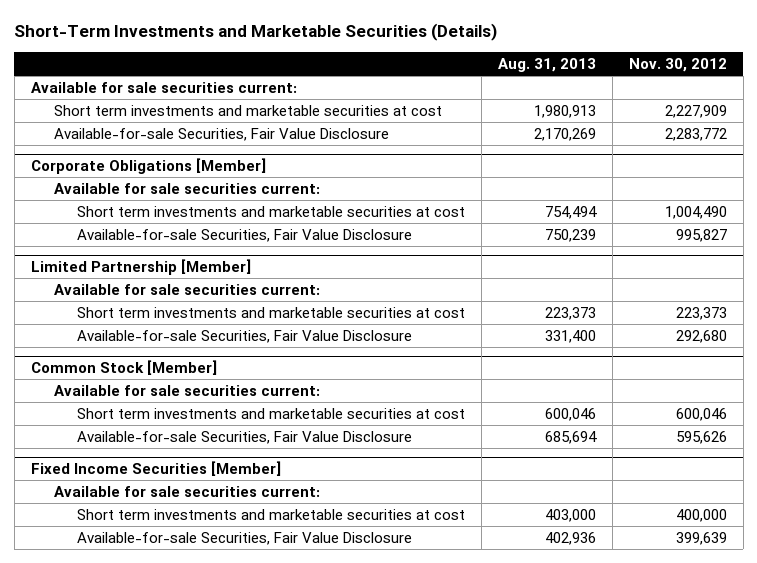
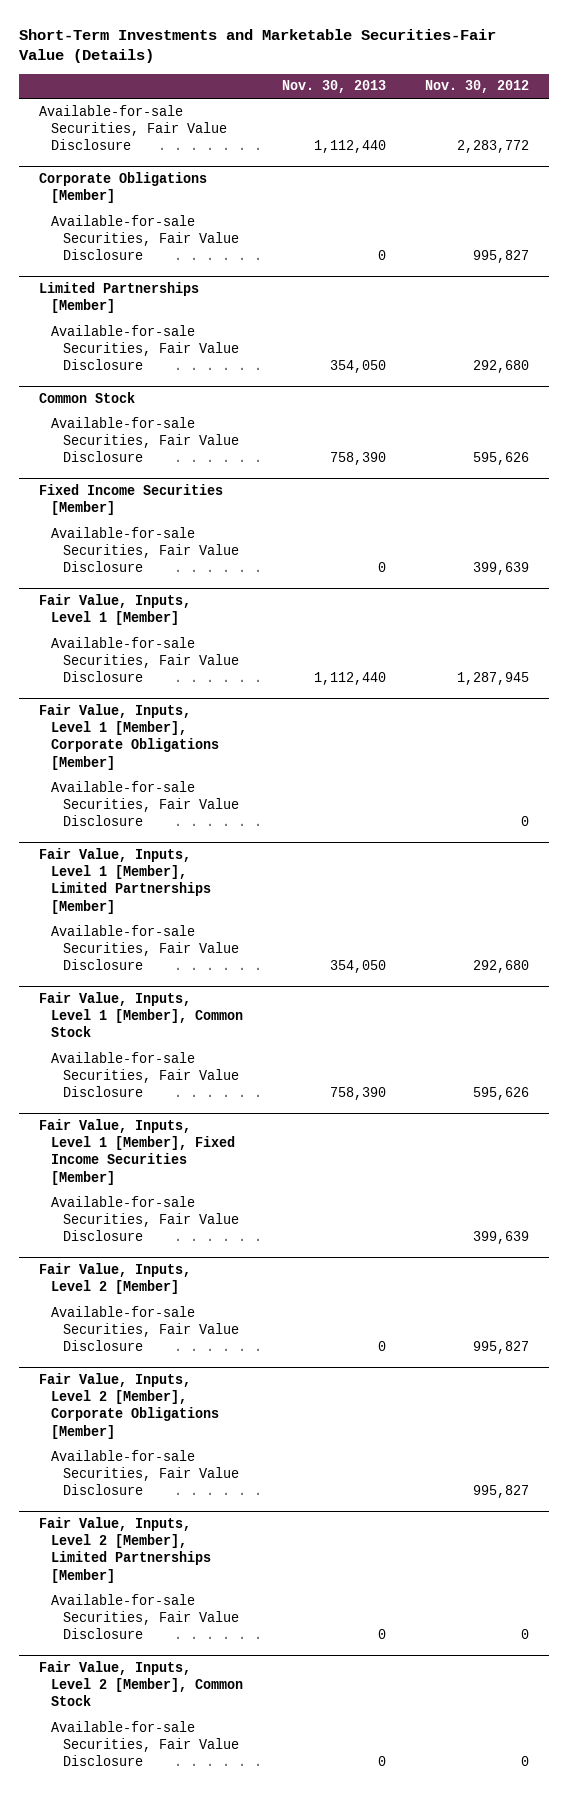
- Short-Term Investments and Marketable Securities (Details)
+ Short-Term Investments and Marketable Securities-Fair Value (Details)
- | Aug. 31, 2013 | Nov. 30, 2012
+ | Nov. 30, 2013 | Nov. 30, 2012
- Available for sale securities current:
- Short term investments and marketable securities at cost | 1,980,913 | 2,227,909
@ Corporate Obligations [Member]
- Available for sale securities current:
- Short term investments and marketable securities at cost | 754,494 | 1,004,490
- Limited Partnership [Member]
- Available for sale securities current:
- Short term investments and marketable securities at cost | 223,373 | 223,373
+ Limited Partnerships [Member]
- Common Stock [Member]
- Available for sale securities current:
- Short term investments and marketable securities at cost | 600,046 | 600,046
+ Common Stock
@ Fixed Income Securities [Member]
- Available for sale securities current:
- Short term investments and marketable securities at cost | 403,000 | 400,000
+ Fair Value, Inputs, Level 1 [Member]
+ Available-for-sale Securities, Fair Value Disclosure | 1,112,440 | 1,287,945
+ Fair Value, Inputs, Level 1 [Member], Corporate Obligations [Member]
+ Available-for-sale Securities, Fair Value Disclosure | | 0
+ Fair Value, Inputs, Level 1 [Member], Limited Partnerships [Member]
+ Available-for-sale Securities, Fair Value Disclosure | 354,050 | 292,680
+ Fair Value, Inputs, Level 1 [Member], Common Stock
+ Available-for-sale Securities, Fair Value Disclosure | 758,390 | 595,626
+ Fair Value, Inputs, Level 1 [Member], Fixed Income Securities [Member]
+ Available-for-sale Securities, Fair Value Disclosure | | 399,639
+ Fair Value, Inputs, Level 2 [Member]
+ Available-for-sale Securities, Fair Value Disclosure | 0 | 995,827
+ Fair Value, Inputs, Level 2 [Member], Corporate Obligations [Member]
+ Available-for-sale Securities, Fair Value Disclosure | | 995,827
+ Fair Value, Inputs, Level 2 [Member], Limited Partnerships [Member]
+ Available-for-sale Securities, Fair Value Disclosure | 0 | 0
+ Fair Value, Inputs, Level 2 [Member], Common Stock
+ Available-for-sale Securities, Fair Value Disclosure | 0 | 0

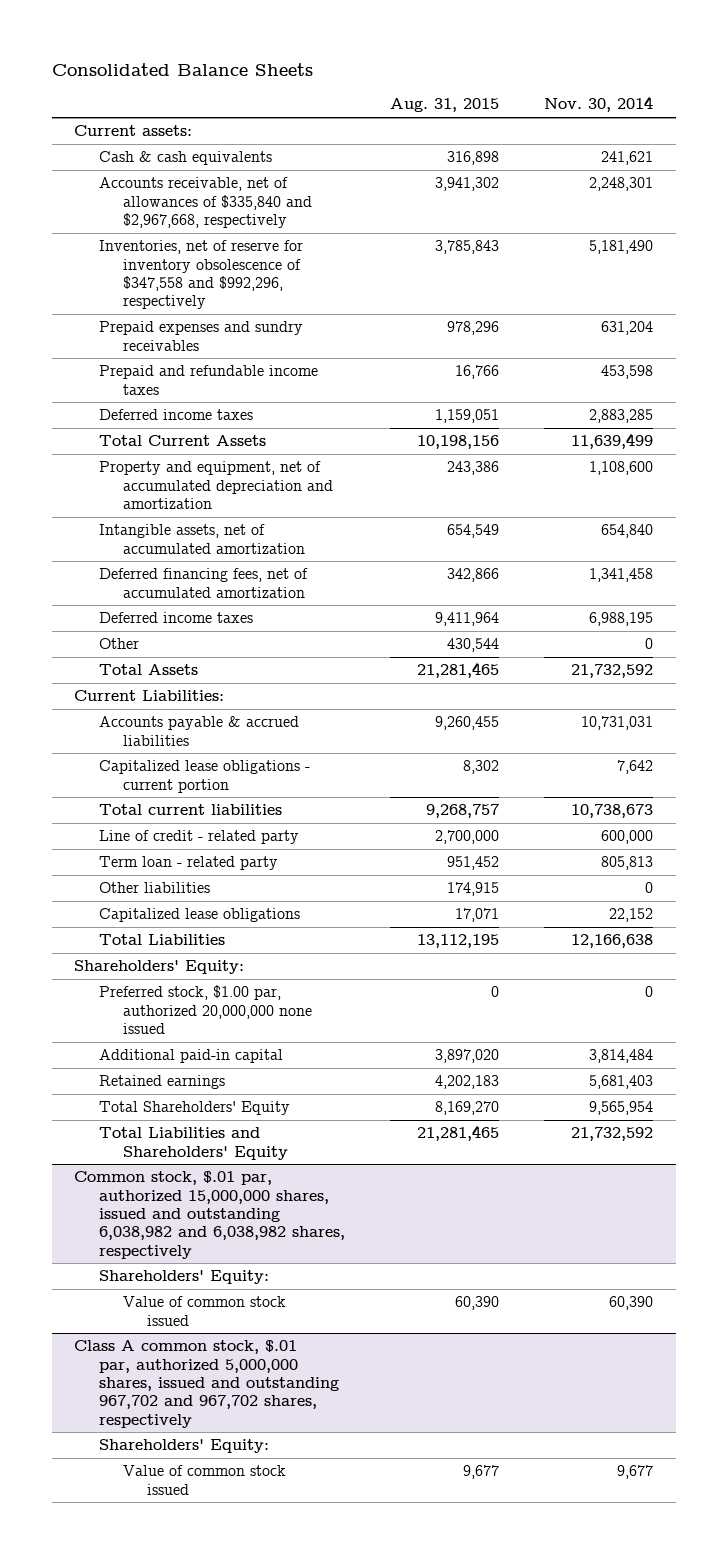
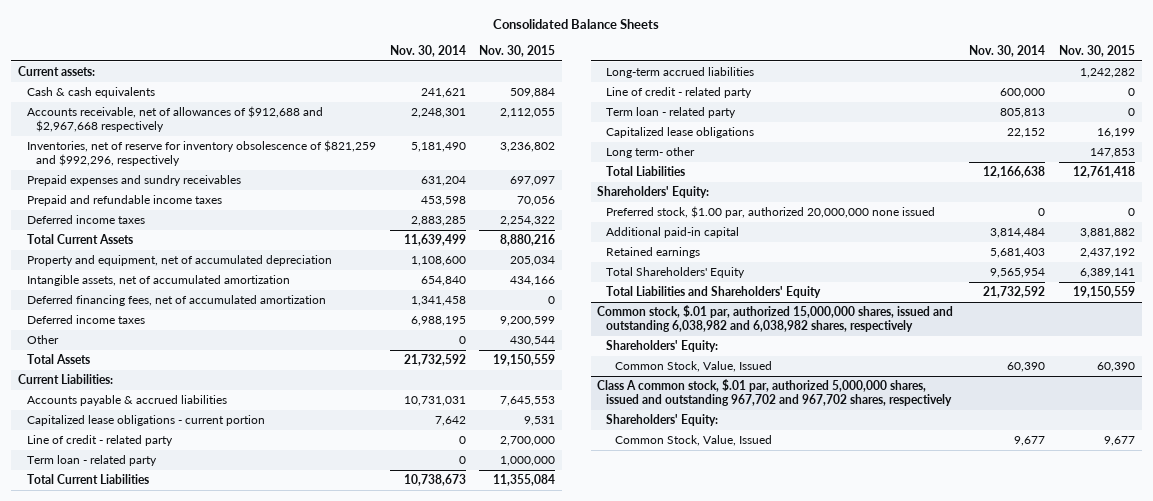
- | Aug. 31, 2015 | Nov. 30, 2014
+ | Nov. 30, 2014 | Nov. 30, 2015
- Accounts receivable, net of allowances of $335,840 and $2,967,668, respectively | 3,941,302 | 2,248,301
- Inventories, net of reserve for inventory obsolescence of $347,558 and $992,296, respectively | 3,785,843 | 5,181,490
+ Accounts receivable, net of allowances of $912,688 and $2,967,668 respectively | 2,248,301 | 2,112,055
+ Inventories, net of reserve for inventory obsolescence of $821,259 and $992,296, respectively | 5,181,490 | 3,236,802
- Property and equipment, net of accumulated depreciation and amortization | 243,386 | 1,108,600
+ Property and equipment, net of accumulated depreciation | 1,108,600 | 205,034
- Total current liabilities | 9,268,757 | 10,738,673
+ Line of credit - related party | 0 | 2,700,000
+ Term loan - related party | 0 | 1,000,000
+ Total Current Liabilities | 10,738,673 | 11,355,084
+ Long-term accrued liabilities | | 1,242,282
- Other liabilities | 174,915 | 0
+ Long term- other | | 147,853
@ Common stock, $.01 par, authorized 15,000,000 shares, issued and outstanding 6,038,982 and 6,038,982 shares, respectively
- Value of common stock issued | 60,390 | 60,390
+ Common Stock, Value, Issued | 60,390 | 60,390
@ Class A common stock, $.01 par, authorized 5,000,000 shares, issued and outstanding 967,702 and 967,702 shares, respectively
- Value of common stock issued | 9,677 | 9,677
+ Common Stock, Value, Issued | 9,677 | 9,677

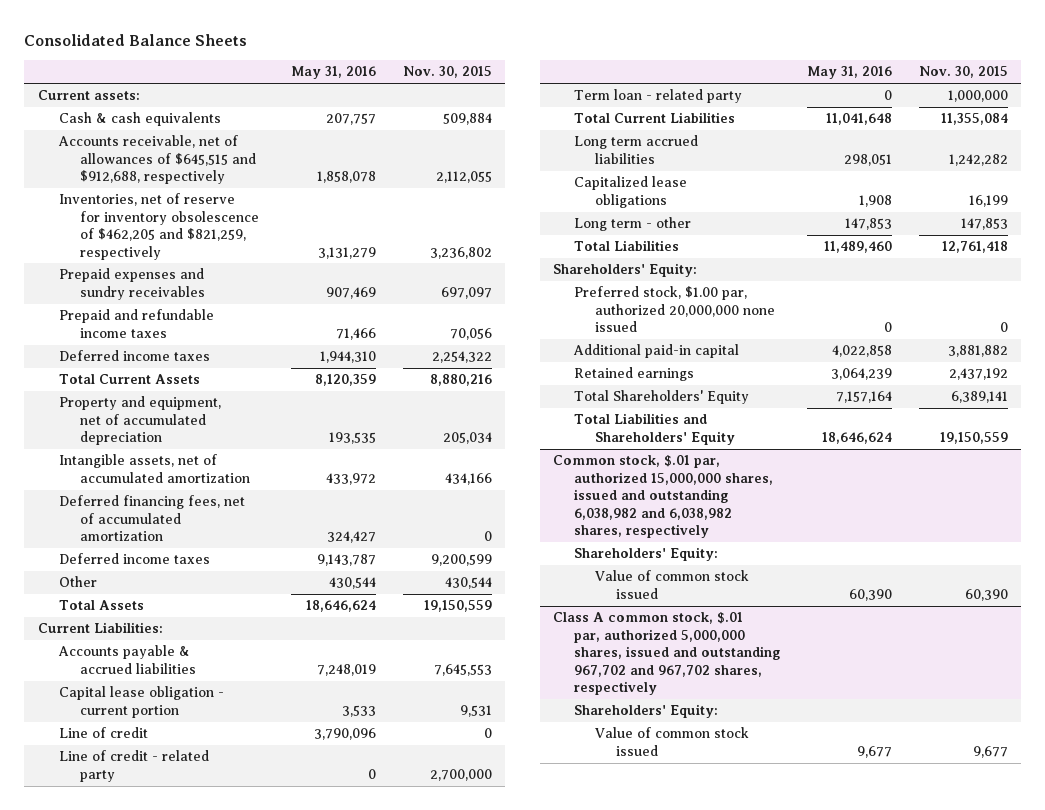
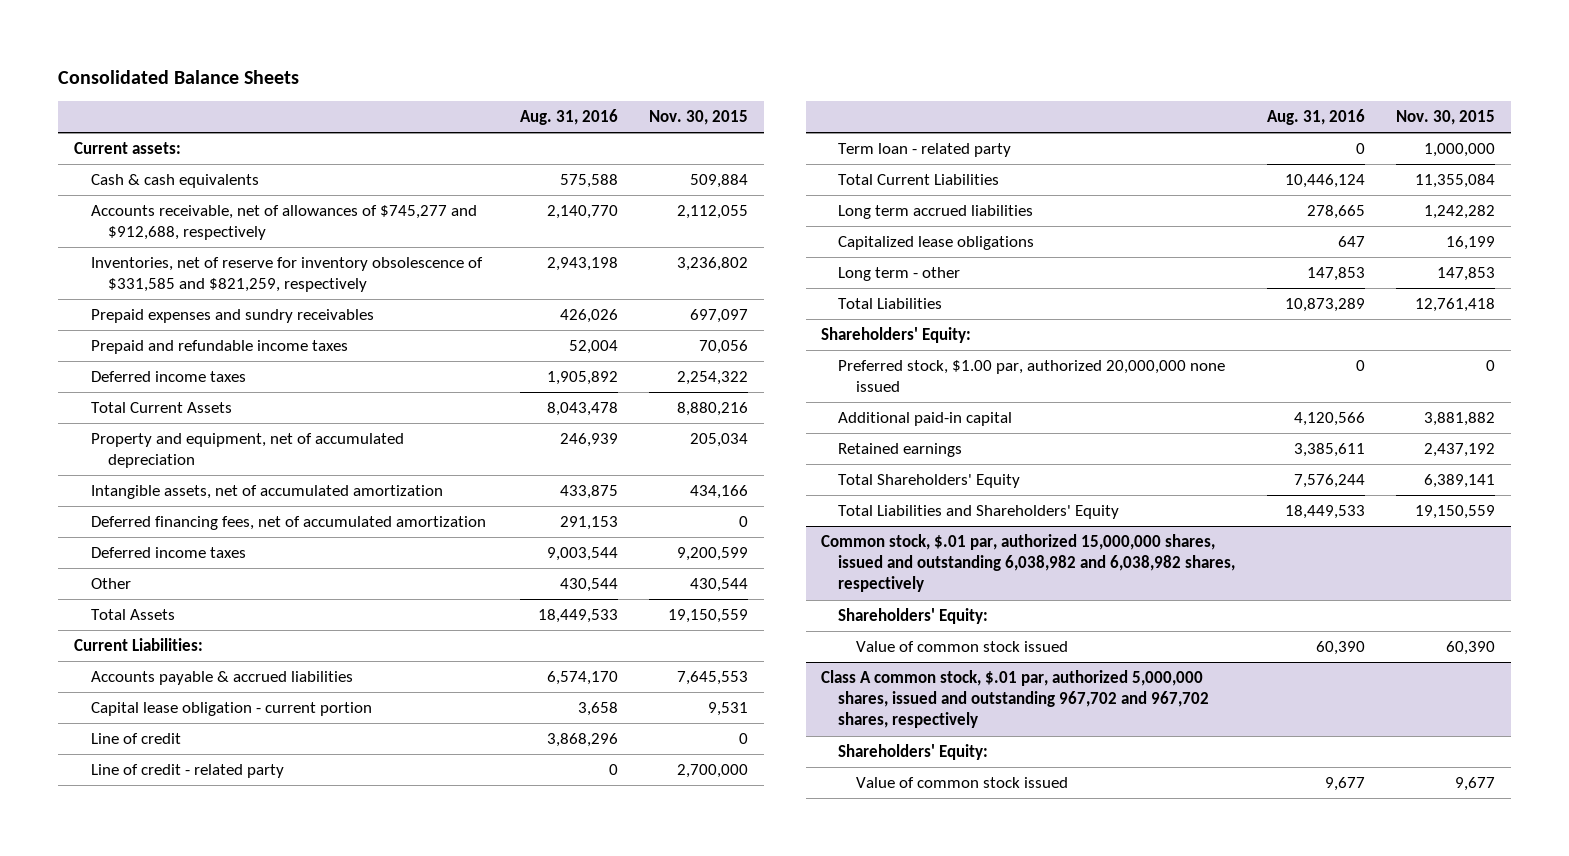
- | May 31, 2016 | Nov. 30, 2015
+ | Aug. 31, 2016 | Nov. 30, 2015
- Accounts receivable, net of allowances of $645,515 and $912,688, respectively | 1,858,078 | 2,112,055
- Inventories, net of reserve for inventory obsolescence of $462,205 and $821,259, respectively | 3,131,279 | 3,236,802
+ Accounts receivable, net of allowances of $745,277 and $912,688, respectively | 2,140,770 | 2,112,055
+ Inventories, net of reserve for inventory obsolescence of $331,585 and $821,259, respectively | 2,943,198 | 3,236,802

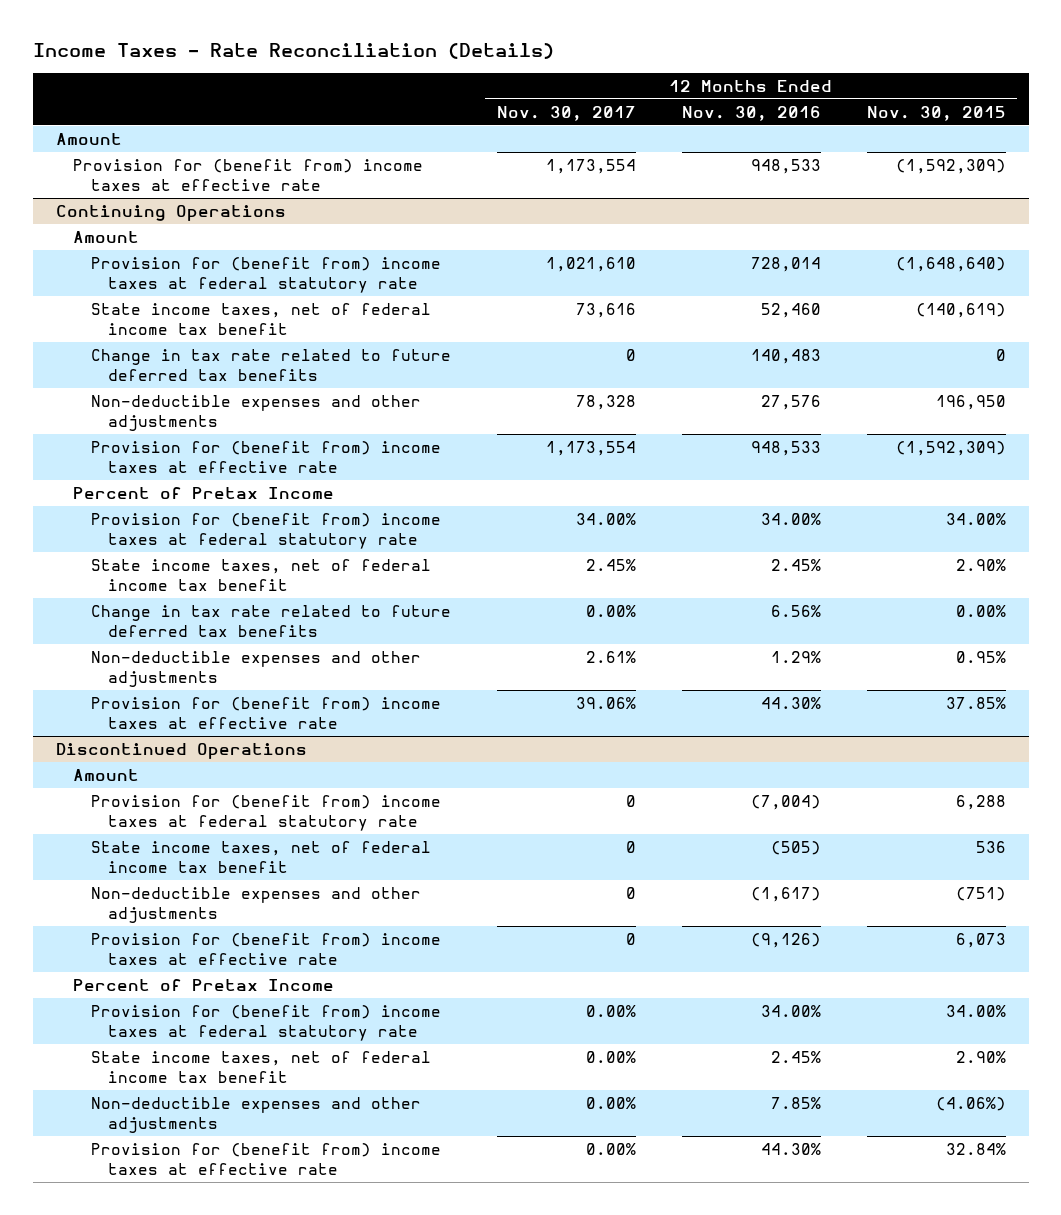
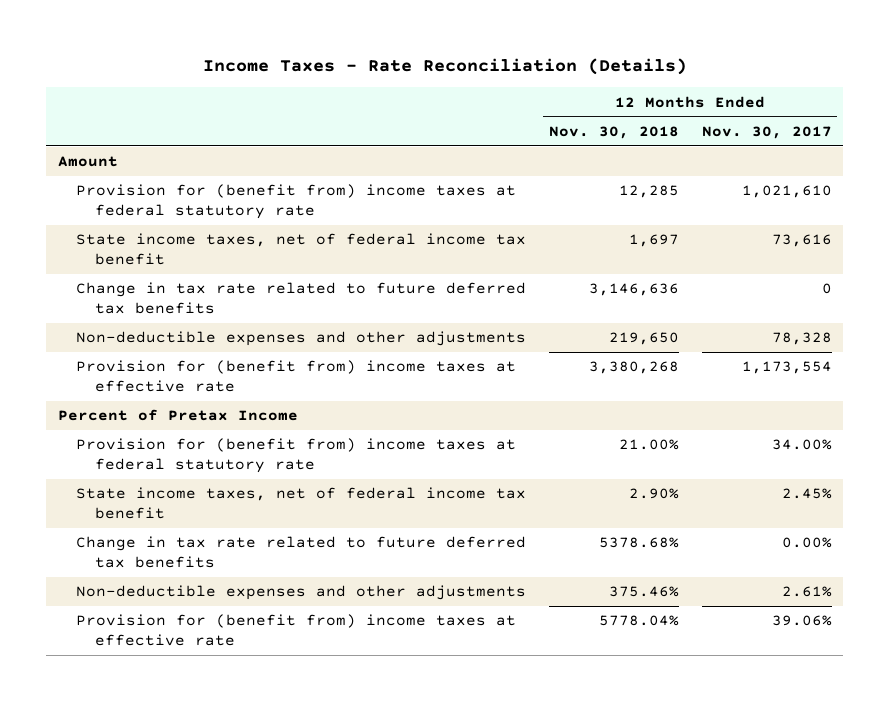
- | 12 Months Ended Nov. 30, 2017 | 12 Months Ended Nov. 30, 2016 | 12 Months Ended Nov. 30, 2015
+ | 12 Months Ended Nov. 30, 2018 | 12 Months Ended Nov. 30, 2017
- Provision for (benefit from) income taxes at effective rate | 1,173,554 | 948,533 | (1,592,309)
- Continuing Operations
- Amount
- Discontinued Operations
- Amount
- Provision for (benefit from) income taxes at federal statutory rate | 0 | (7,004) | 6,288
- State income taxes, net of federal income tax benefit | 0 | (505) | 536
- Non-deductible expenses and other adjustments | 0 | (1,617) | (751)
- Provision for (benefit from) income taxes at effective rate | 0 | (9,126) | 6,073
- Percent of Pretax Income
- Provision for (benefit from) income taxes at federal statutory rate | 0.00% | 34.00% | 34.00%
- State income taxes, net of federal income tax benefit | 0.00% | 2.45% | 2.90%
- Non-deductible expenses and other adjustments | 0.00% | 7.85% | (4.06%)
- Provision for (benefit from) income taxes at effective rate | 0.00% | 44.30% | 32.84%

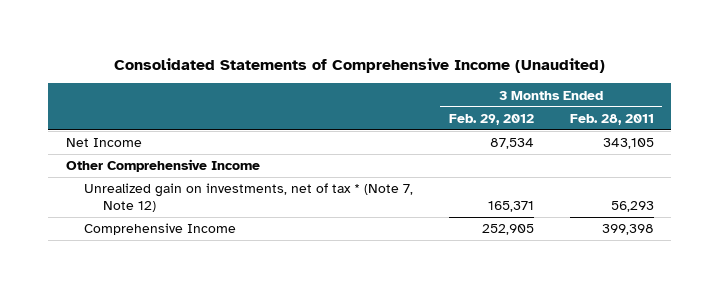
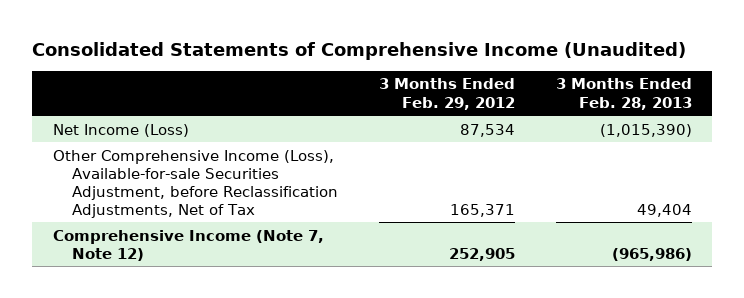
- | 3 Months Ended Feb. 29, 2012 | 3 Months Ended Feb. 28, 2011
+ | 3 Months Ended Feb. 29, 2012 | 3 Months Ended Feb. 28, 2013
- Net Income | 87,534 | 343,105
- Other Comprehensive Income
- Unrealized gain on investments, net of tax * (Note 7, Note 12) | 165,371 | 56,293
- Comprehensive Income | 252,905 | 399,398
+ Net Income (Loss) | 87,534 | (1,015,390)
+ Other Comprehensive Income (Loss), Available-for-sale Securities Adjustment, before Reclassification Adjustments, Net of Tax | 165,371 | 49,404
+ Comprehensive Income (Note 7, Note 12) | 252,905 | (965,986)

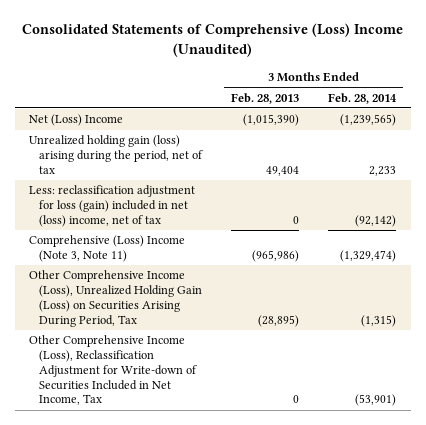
- Consolidated Statements of Comprehensive Income (Unaudited)
+ Consolidated Statements of Comprehensive (Loss) Income (Unaudited)
- | 3 Months Ended Feb. 29, 2012 | 3 Months Ended Feb. 28, 2013
+ | 3 Months Ended Feb. 28, 2013 | 3 Months Ended Feb. 28, 2014
- Net Income (Loss) | 87,534 | (1,015,390)
- Other Comprehensive Income (Loss), Available-for-sale Securities Adjustment, before Reclassification Adjustments, Net of Tax | 165,371 | 49,404
- Comprehensive Income (Note 7, Note 12) | 252,905 | (965,986)
+ Net (Loss) Income | (1,015,390) | (1,239,565)
+ Unrealized holding gain (loss) arising during the period, net of tax | 49,404 | 2,233
+ Less: reclassification adjustment for loss (gain) included in net (loss) income, net of tax | 0 | (92,142)
+ Comprehensive (Loss) Income (Note 3, Note 11) | (965,986) | (1,329,474)
+ Other Comprehensive Income (Loss), Unrealized Holding Gain (Loss) on Securities Arising During Period, Tax | (28,895) | (1,315)
+ Other Comprehensive Income (Loss), Reclassification Adjustment for Write-down of Securities Included in Net Income, Tax | 0 | (53,901)

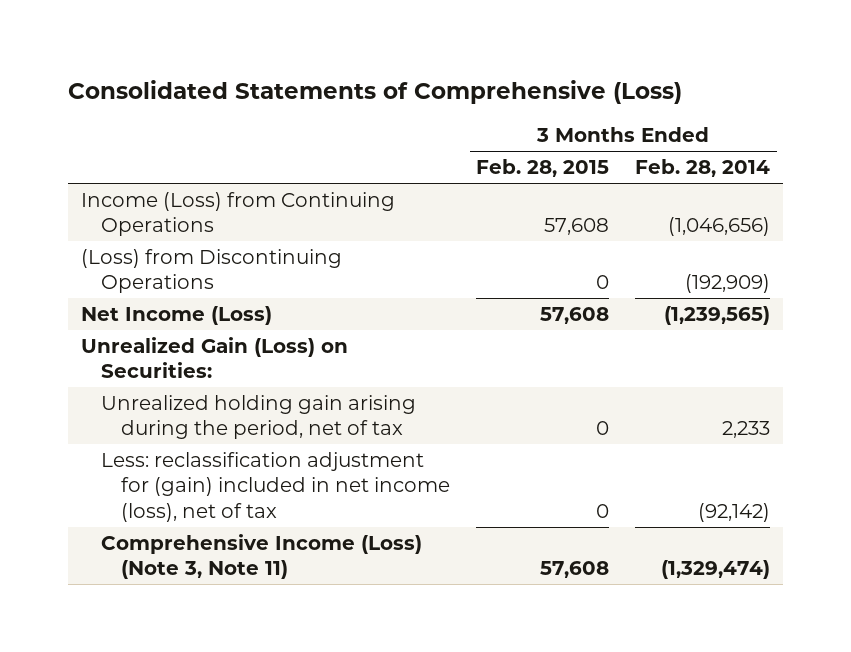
- Consolidated Statements of Comprehensive (Loss) Income (Unaudited)
+ Consolidated Statements of Comprehensive (Loss)
- | 3 Months Ended Feb. 28, 2013 | 3 Months Ended Feb. 28, 2014
+ | 3 Months Ended Feb. 28, 2015 | 3 Months Ended Feb. 28, 2014
- Net (Loss) Income | (1,015,390) | (1,239,565)
- Unrealized holding gain (loss) arising during the period, net of tax | 49,404 | 2,233
- Less: reclassification adjustment for loss (gain) included in net (loss) income, net of tax | 0 | (92,142)
- Comprehensive (Loss) Income (Note 3, Note 11) | (965,986) | (1,329,474)
- Other Comprehensive Income (Loss), Unrealized Holding Gain (Loss) on Securities Arising During Period, Tax | (28,895) | (1,315)
- Other Comprehensive Income (Loss), Reclassification Adjustment for Write-down of Securities Included in Net Income, Tax | 0 | (53,901)
+ Income (Loss) from Continuing Operations | 57,608 | (1,046,656)
+ (Loss) from Discontinuing Operations | 0 | (192,909)
+ Net Income (Loss) | 57,608 | (1,239,565)
+ Unrealized Gain (Loss) on Securities:
+ Unrealized holding gain arising during the period, net of tax | 0 | 2,233
+ Less: reclassification adjustment for (gain) included in net income (loss), net of tax | 0 | (92,142)
+ Comprehensive Income (Loss) (Note 3, Note 11) | 57,608 | (1,329,474)

